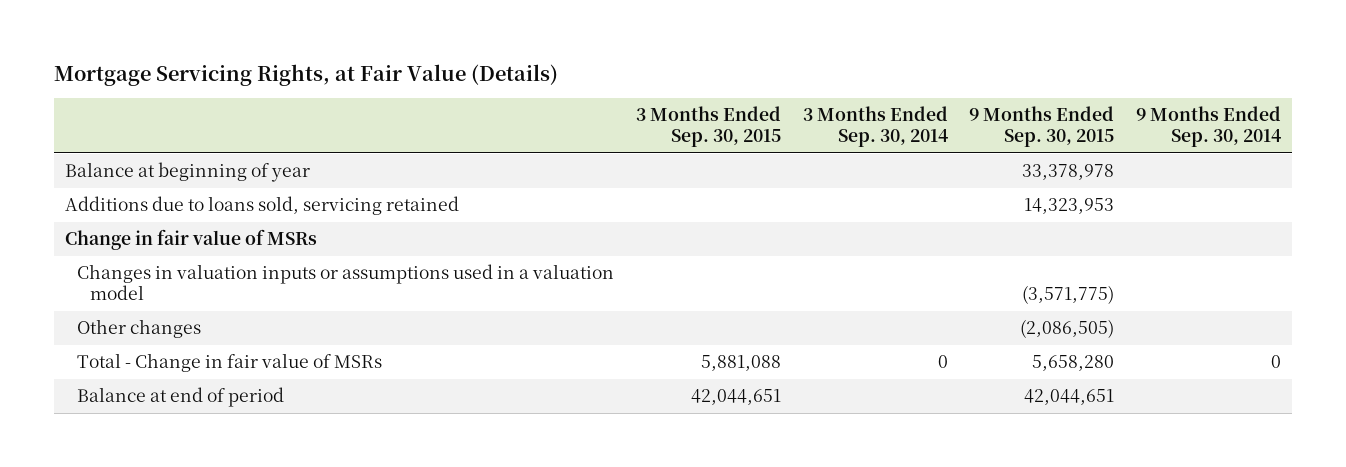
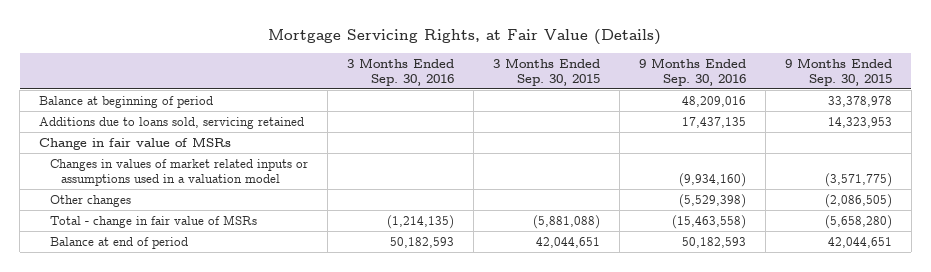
- | 3 Months Ended Sep. 30, 2015 | 3 Months Ended Sep. 30, 2014 | 9 Months Ended Sep. 30, 2015 | 9 Months Ended Sep. 30, 2014
+ | 3 Months Ended Sep. 30, 2016 | 3 Months Ended Sep. 30, 2015 | 9 Months Ended Sep. 30, 2016 | 9 Months Ended Sep. 30, 2015
- Balance at beginning of year | | | 33,378,978 |
+ Balance at beginning of period | | | 48,209,016 | 33,378,978
- Changes in valuation inputs or assumptions used in a valuation model | | | (3,571,775) |
+ Changes in values of market related inputs or assumptions used in a valuation model | | | (9,934,160) | (3,571,775)
- Total - Change in fair value of MSRs | 5,881,088 | 0 | 5,658,280 | 0
+ Total - change in fair value of MSRs | (1,214,135) | (5,881,088) | (15,463,558) | (5,658,280)

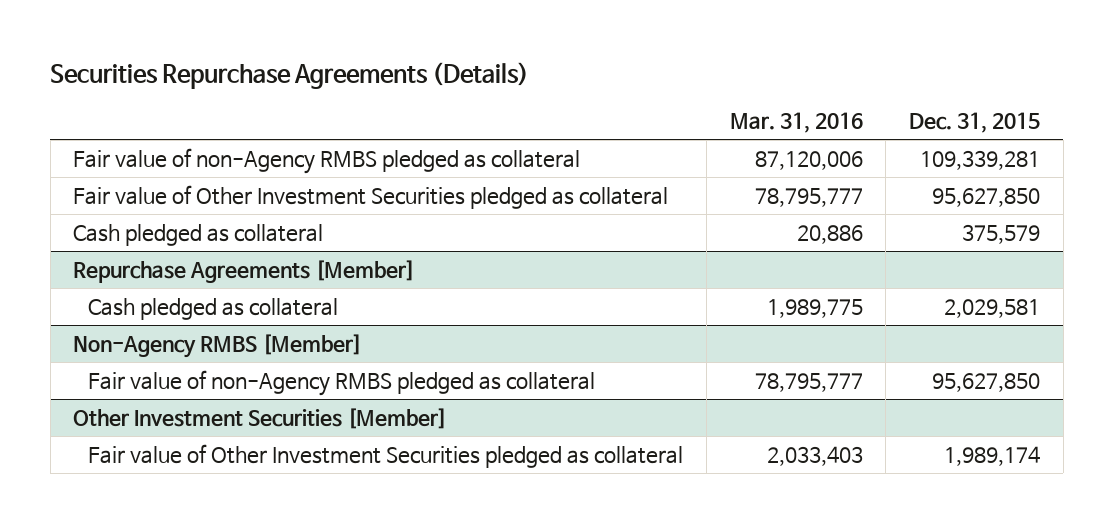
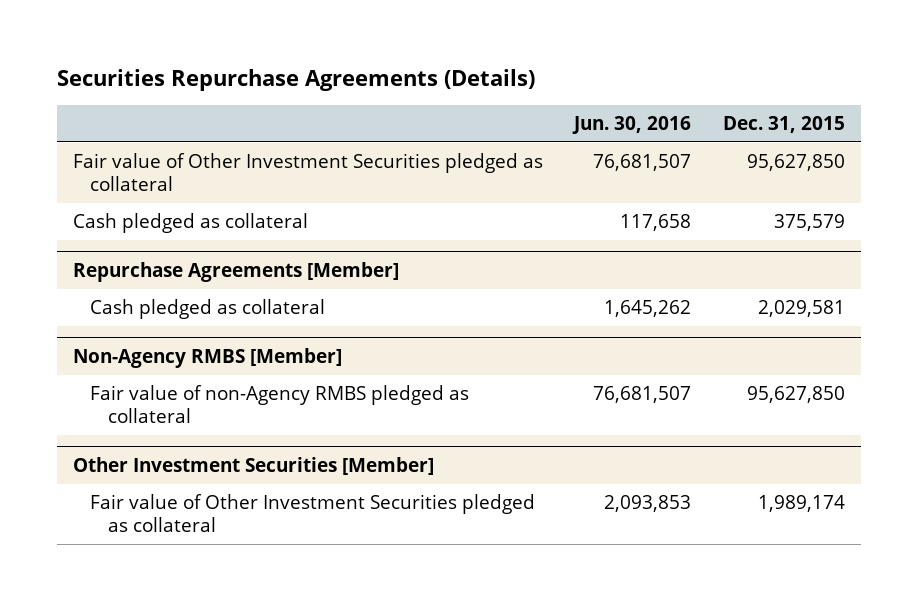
- | Mar. 31, 2016 | Dec. 31, 2015
+ | Jun. 30, 2016 | Dec. 31, 2015
- Fair value of non-Agency RMBS pledged as collateral | 87,120,006 | 109,339,281

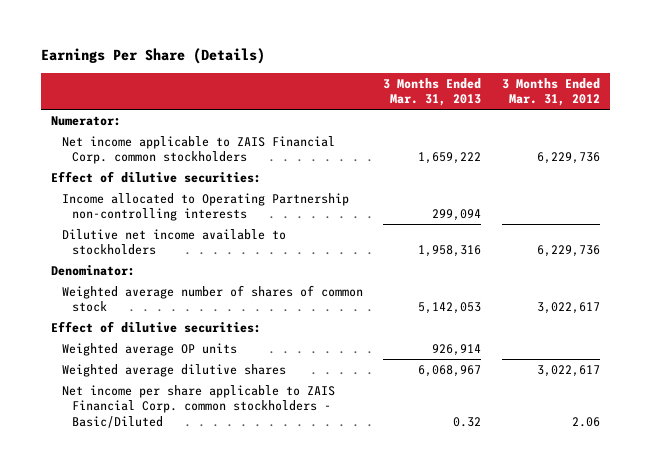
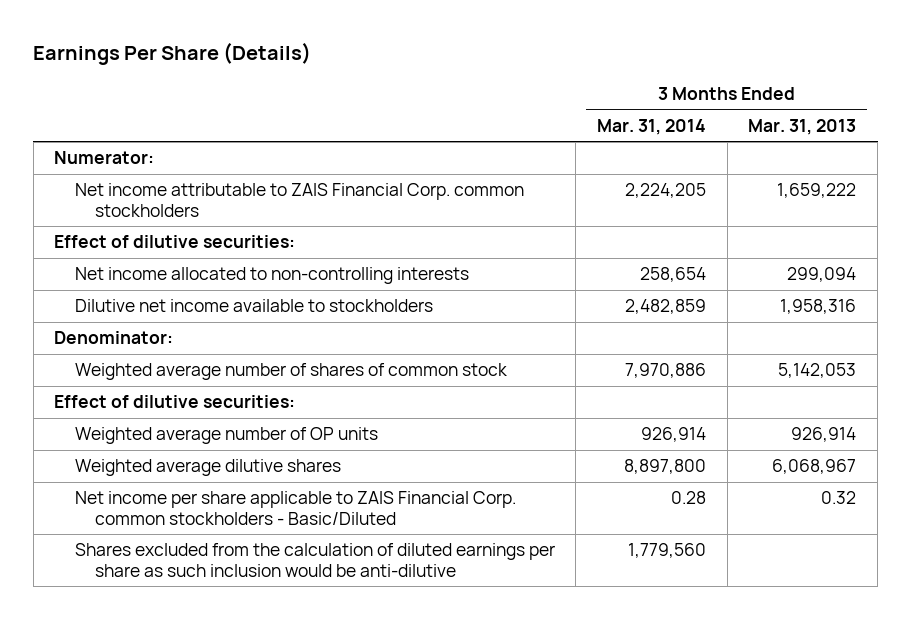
- | 3 Months Ended Mar. 31, 2013 | 3 Months Ended Mar. 31, 2012
+ | 3 Months Ended Mar. 31, 2014 | 3 Months Ended Mar. 31, 2013
- Net income applicable to ZAIS Financial Corp. common stockholders | 1,659,222 | 6,229,736
+ Net income attributable to ZAIS Financial Corp. common stockholders | 2,224,205 | 1,659,222
- Income allocated to Operating Partnership non-controlling interests | 299,094 |
+ Net income allocated to non-controlling interests | 258,654 | 299,094
- Weighted average OP units | 926,914 |
+ Weighted average number of OP units | 926,914 | 926,914
+ Shares excluded from the calculation of diluted earnings per share as such inclusion would be anti-dilutive | 1,779,560 |

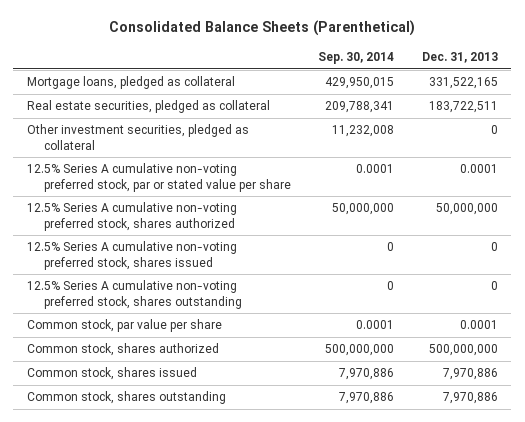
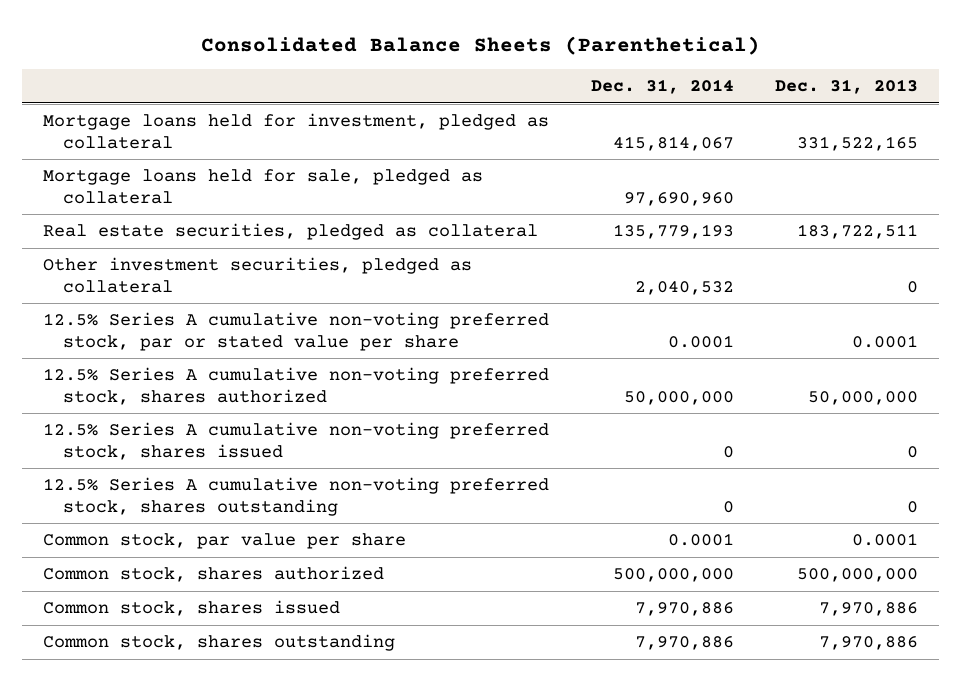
- | Sep. 30, 2014 | Dec. 31, 2013
+ | Dec. 31, 2014 | Dec. 31, 2013
- Mortgage loans, pledged as collateral | 429,950,015 | 331,522,165
+ Mortgage loans held for investment, pledged as collateral | 415,814,067 | 331,522,165
+ Mortgage loans held for sale, pledged as collateral | 97,690,960 |

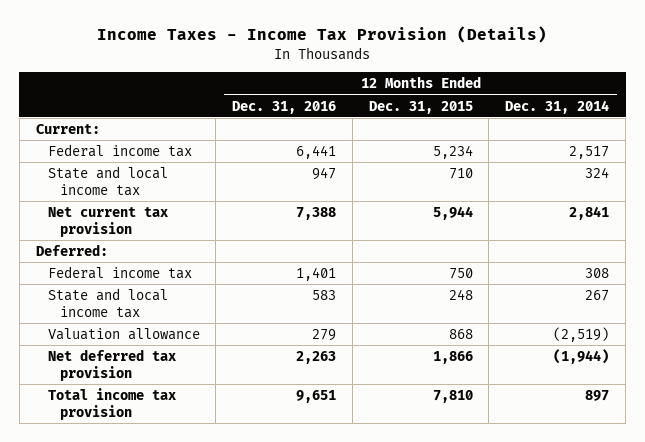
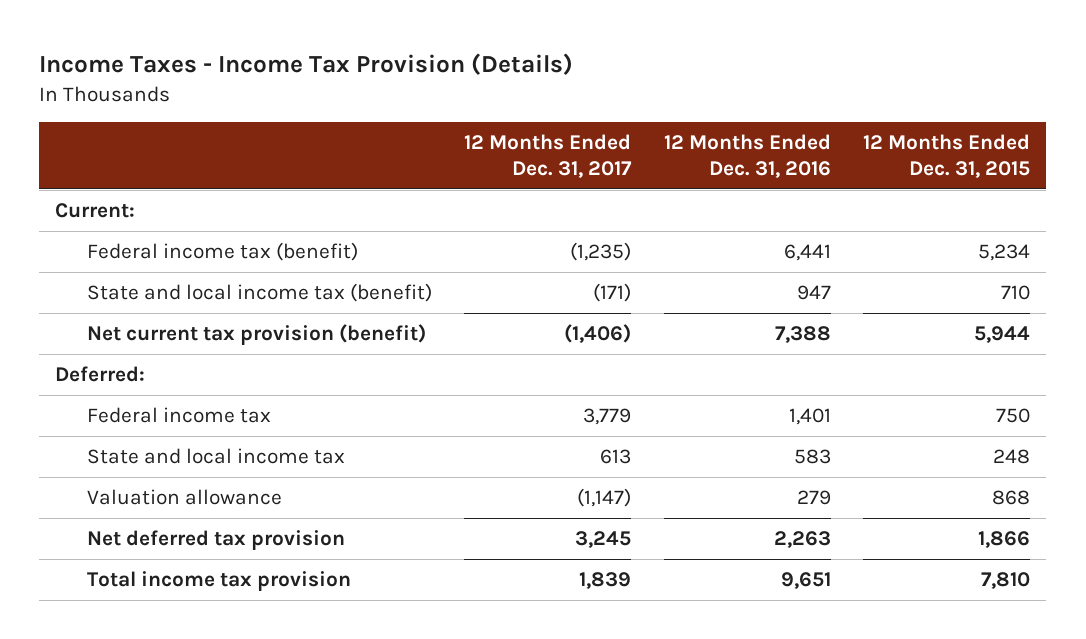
- | 12 Months Ended Dec. 31, 2016 | 12 Months Ended Dec. 31, 2015 | 12 Months Ended Dec. 31, 2014
+ | 12 Months Ended Dec. 31, 2017 | 12 Months Ended Dec. 31, 2016 | 12 Months Ended Dec. 31, 2015
- Federal income tax | 6,441 | 5,234 | 2,517
- State and local income tax | 947 | 710 | 324
- Net current tax provision | 7,388 | 5,944 | 2,841
+ Federal income tax (benefit) | (1,235) | 6,441 | 5,234
+ State and local income tax (benefit) | (171) | 947 | 710
+ Net current tax provision (benefit) | (1,406) | 7,388 | 5,944

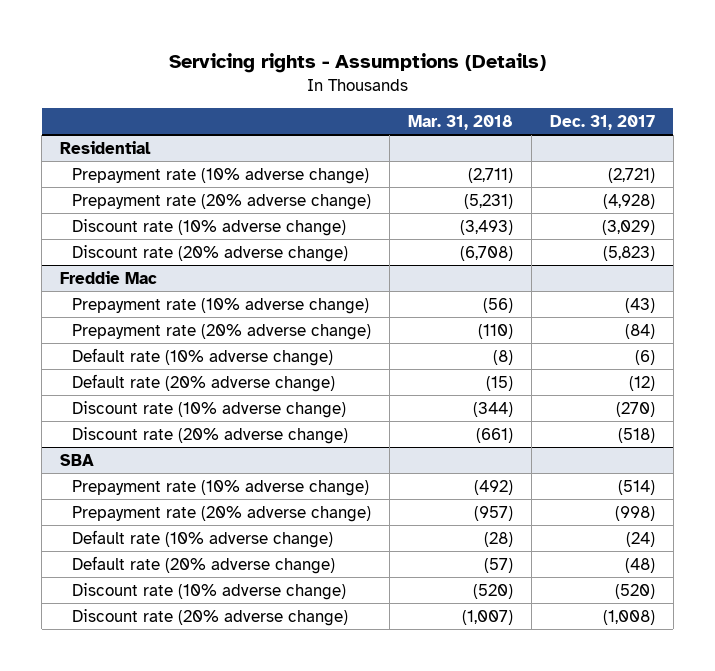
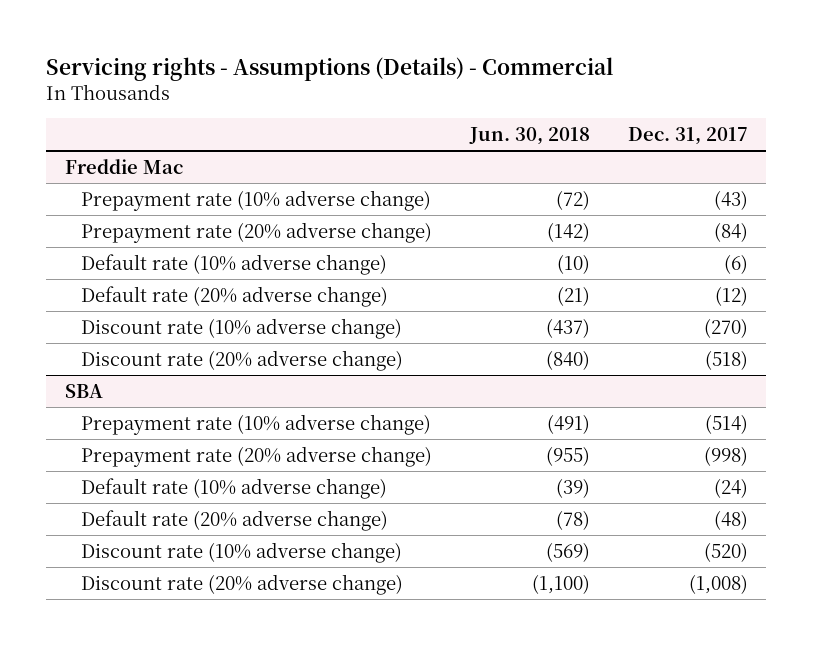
- Servicing rights - Assumptions (Details)
+ Servicing rights - Assumptions (Details) - Commercial
- | Mar. 31, 2018 | Dec. 31, 2017
+ | Jun. 30, 2018 | Dec. 31, 2017
- Residential
- Prepayment rate (10% adverse change) | (2,711) | (2,721)
- Prepayment rate (20% adverse change) | (5,231) | (4,928)
- Discount rate (10% adverse change) | (3,493) | (3,029)
- Discount rate (20% adverse change) | (6,708) | (5,823)

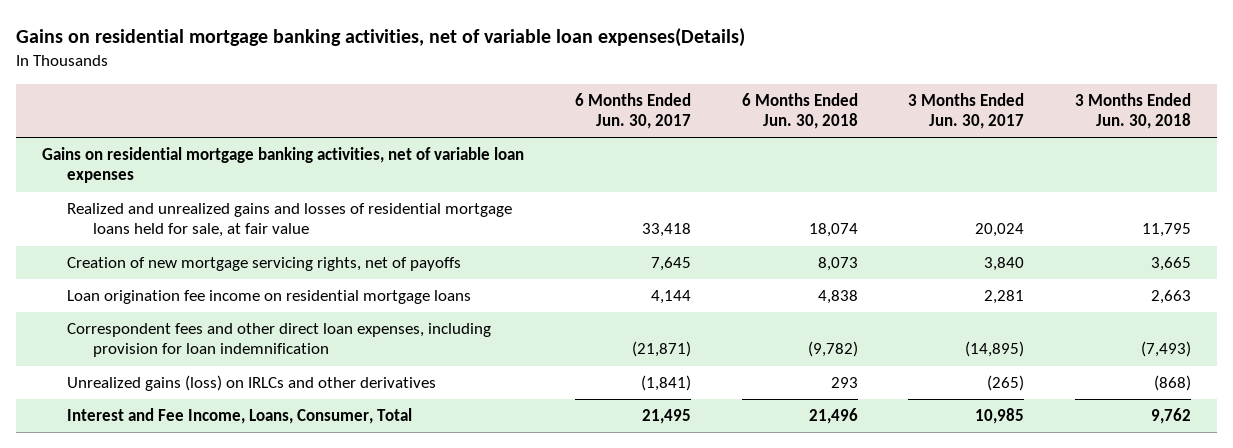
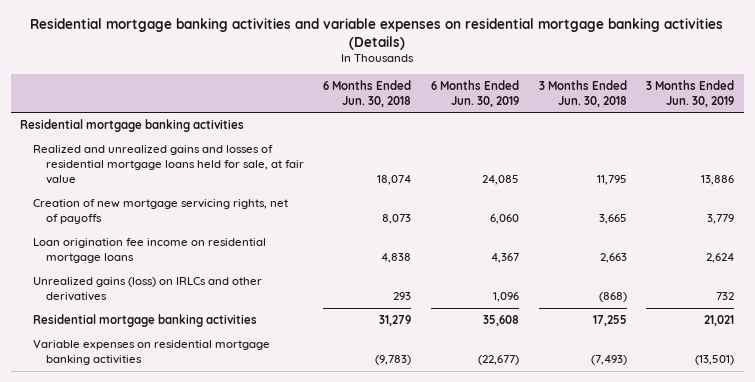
- Gains on residential mortgage banking activities, net of variable loan expenses(Details)
+ Residential mortgage banking activities and variable expenses on residential mortgage banking activities (Details)
- | 6 Months Ended Jun. 30, 2017 | 6 Months Ended Jun. 30, 2018 | 3 Months Ended Jun. 30, 2017 | 3 Months Ended Jun. 30, 2018
+ | 6 Months Ended Jun. 30, 2018 | 6 Months Ended Jun. 30, 2019 | 3 Months Ended Jun. 30, 2018 | 3 Months Ended Jun. 30, 2019
- Gains on residential mortgage banking activities, net of variable loan expenses
+ Residential mortgage banking activities
- Correspondent fees and other direct loan expenses, including provision for loan indemnification | (21,871) | (9,782) | (14,895) | (7,493)
- Interest and Fee Income, Loans, Consumer, Total | 21,495 | 21,496 | 10,985 | 9,762
+ Residential mortgage banking activities | 31,279 | 35,608 | 17,255 | 21,021
+ Variable expenses on residential mortgage banking activities | (9,783) | (22,677) | (7,493) | (13,501)

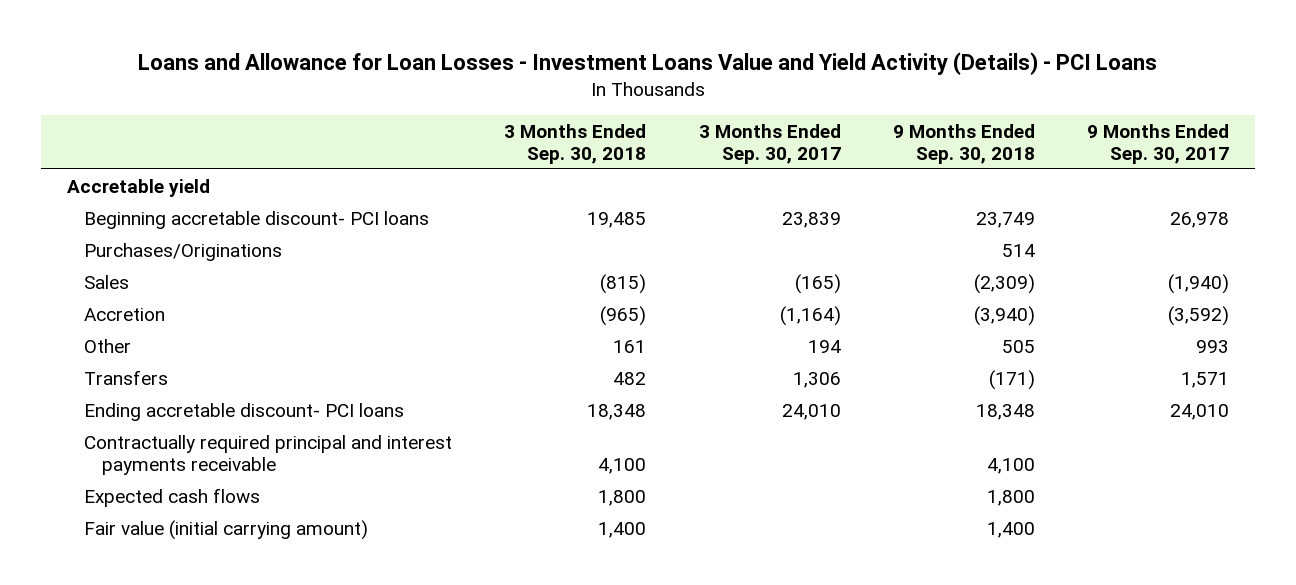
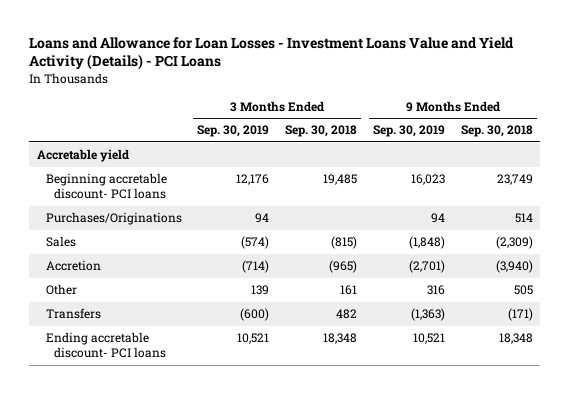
- | 3 Months Ended Sep. 30, 2018 | 3 Months Ended Sep. 30, 2017 | 9 Months Ended Sep. 30, 2018 | 9 Months Ended Sep. 30, 2017
+ | 3 Months Ended Sep. 30, 2019 | 3 Months Ended Sep. 30, 2018 | 9 Months Ended Sep. 30, 2019 | 9 Months Ended Sep. 30, 2018
- Contractually required principal and interest payments receivable | 4,100 | | 4,100 |
- Expected cash flows | 1,800 | | 1,800 |
- Fair value (initial carrying amount) | 1,400 | | 1,400 |

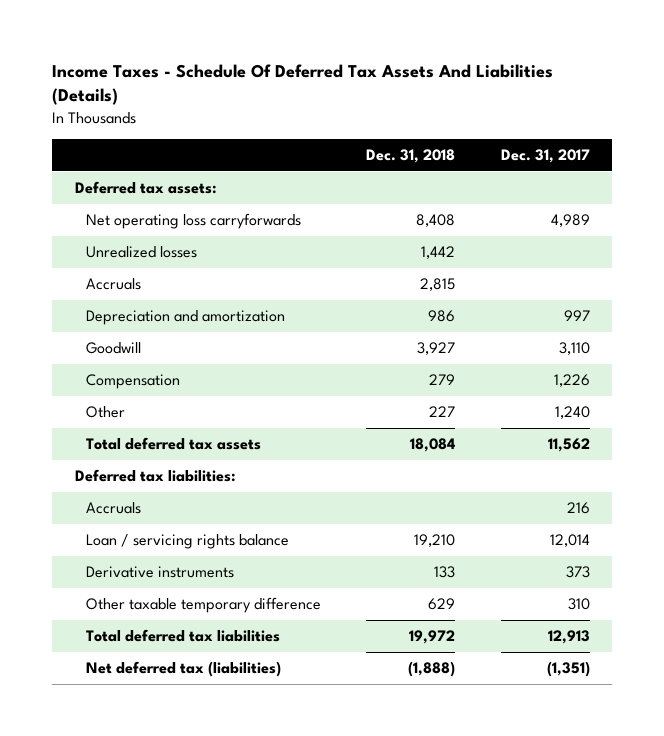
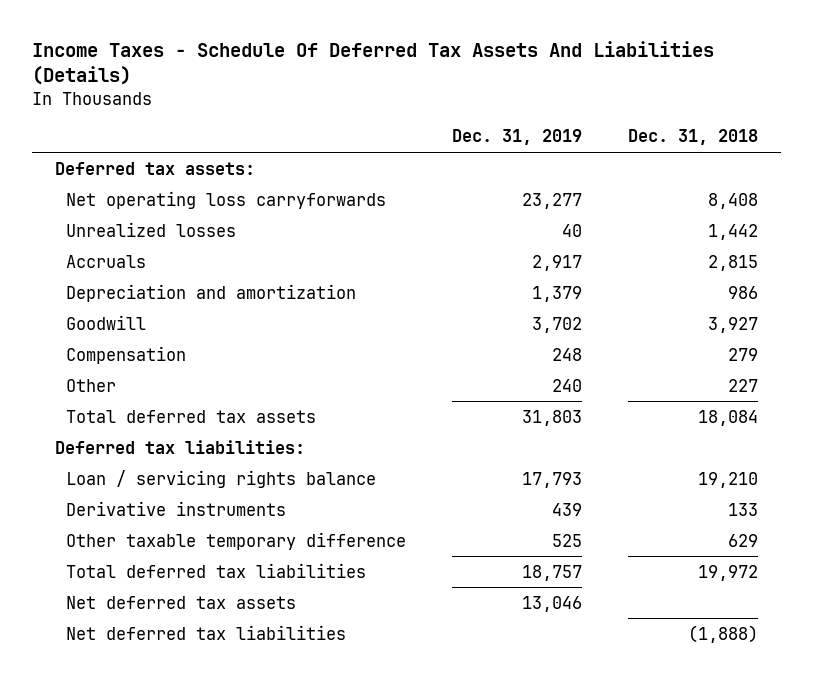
- | Dec. 31, 2018 | Dec. 31, 2017
+ | Dec. 31, 2019 | Dec. 31, 2018
- Accruals | | 216
- Net deferred tax (liabilities) | (1,888) | (1,351)
+ Net deferred tax assets | 13,046 |
+ Net deferred tax liabilities | | (1,888)

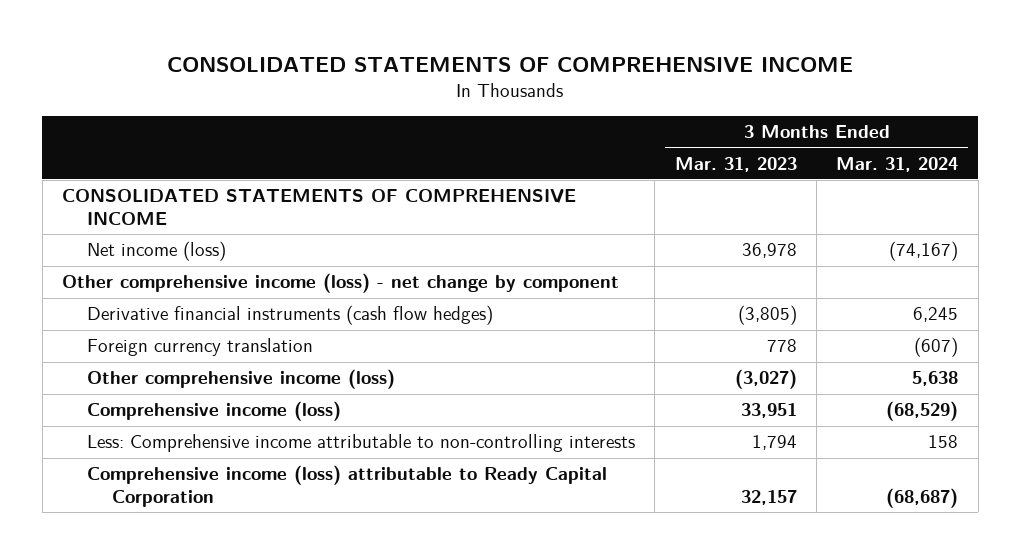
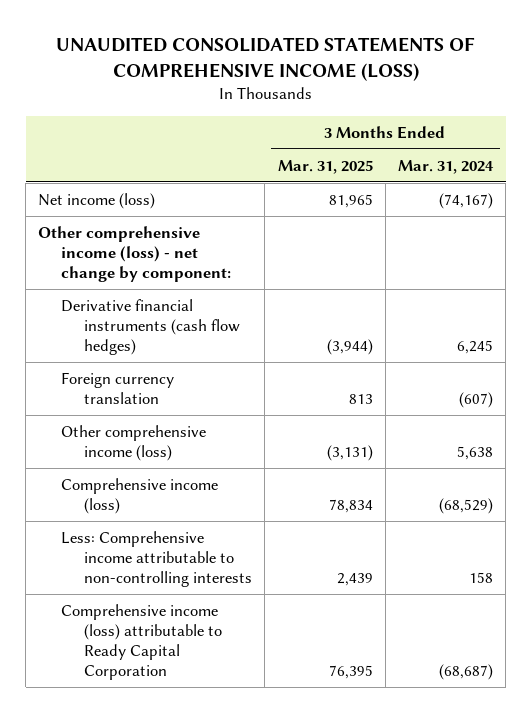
- CONSOLIDATED STATEMENTS OF COMPREHENSIVE INCOME
+ UNAUDITED CONSOLIDATED STATEMENTS OF COMPREHENSIVE INCOME (LOSS)
- | 3 Months Ended Mar. 31, 2023 | 3 Months Ended Mar. 31, 2024
+ | 3 Months Ended Mar. 31, 2025 | 3 Months Ended Mar. 31, 2024
- CONSOLIDATED STATEMENTS OF COMPREHENSIVE INCOME
- Other comprehensive income (loss) - net change by component
+ Other comprehensive income (loss) - net change by component:

